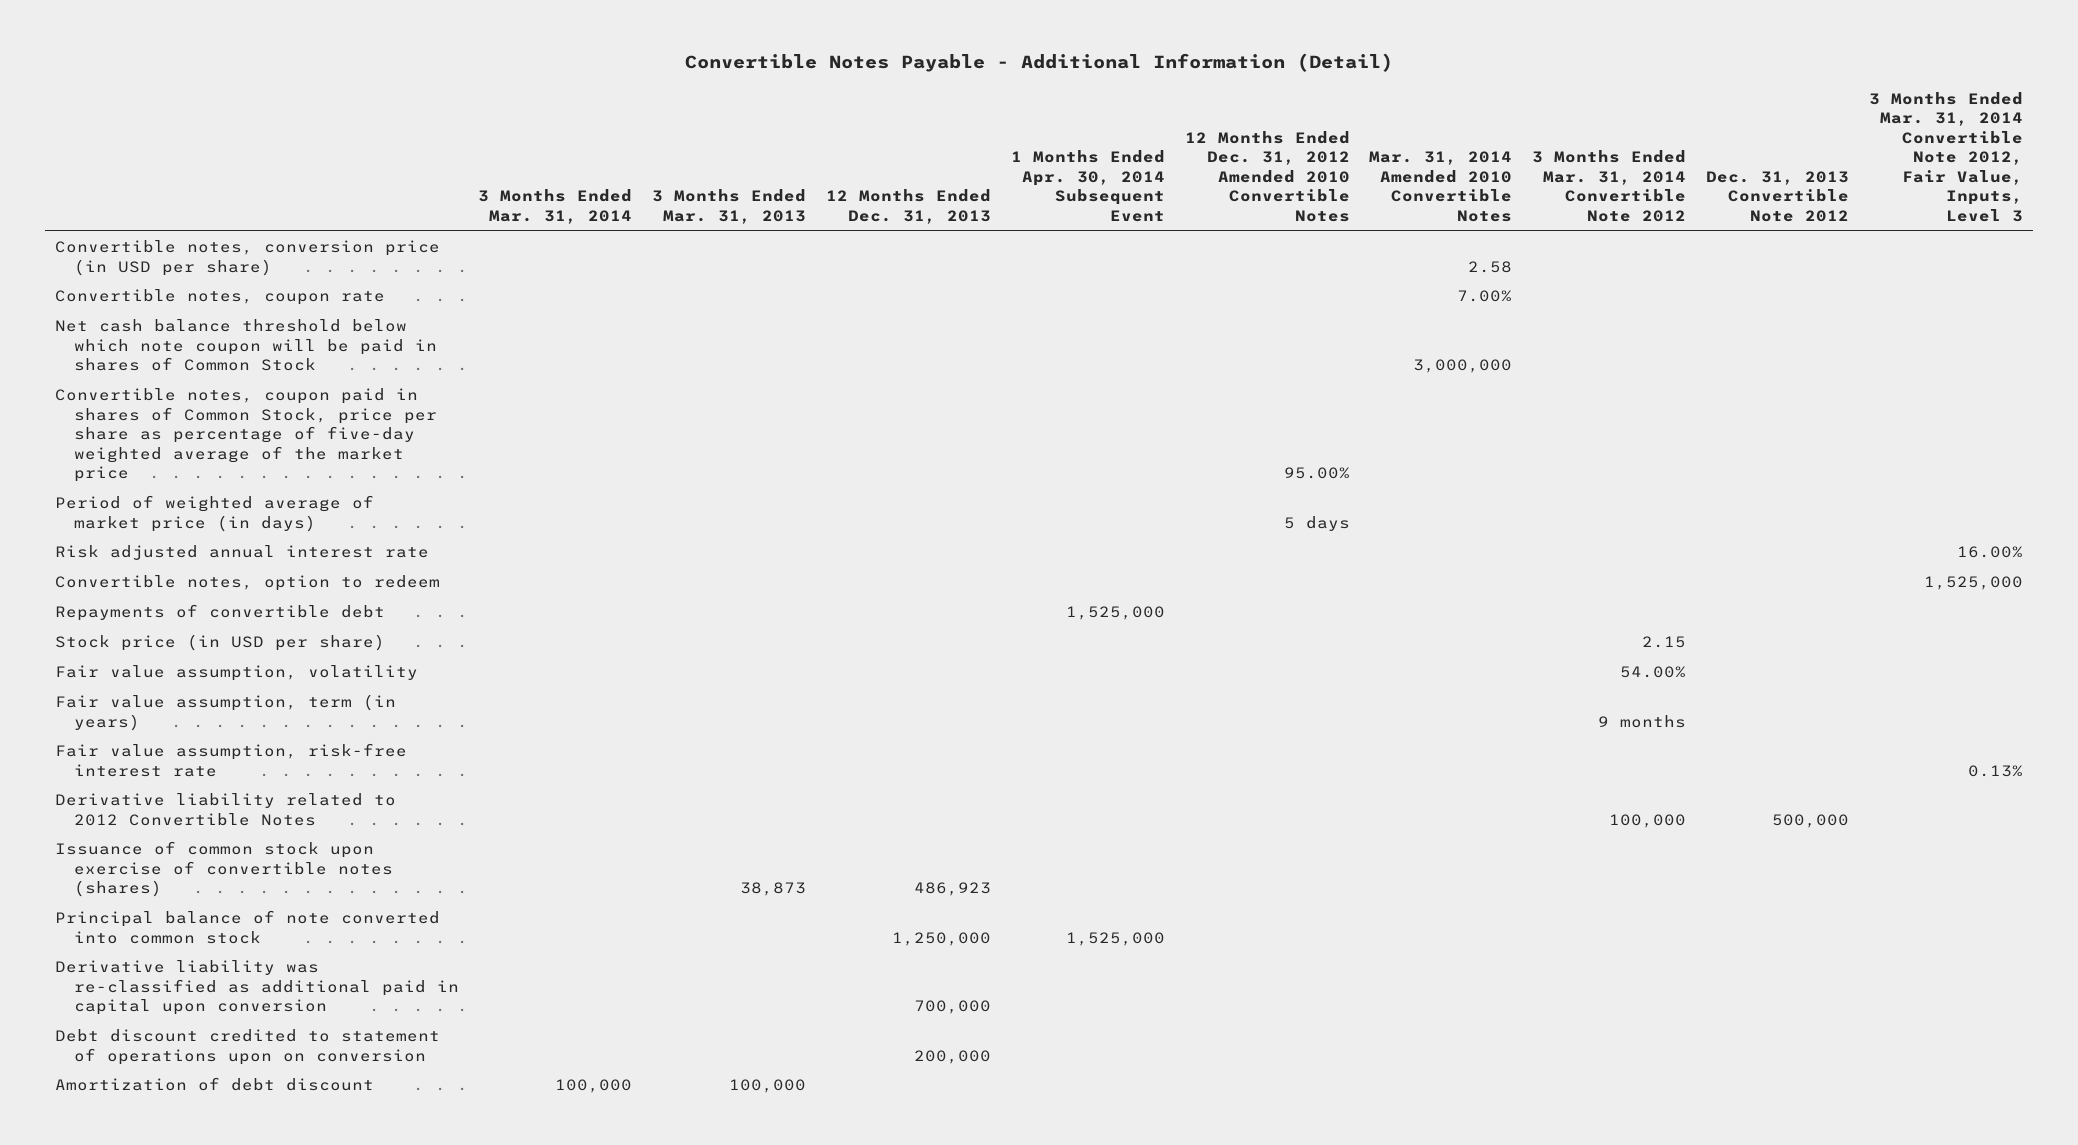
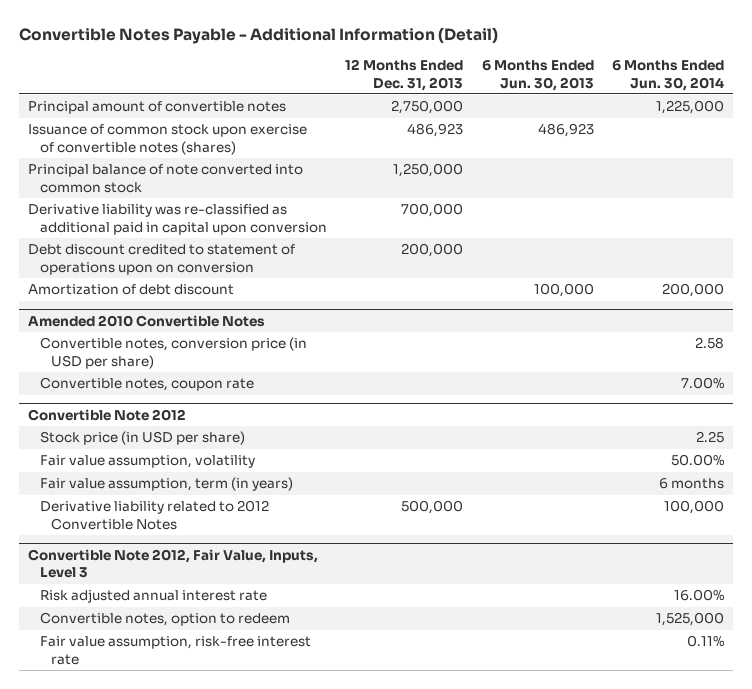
- | 3 Months Ended Mar. 31, 2014 | 3 Months Ended Mar. 31, 2013 | 12 Months Ended Dec. 31, 2013 | 1 Months Ended Apr. 30, 2014 Subsequent Event | 12 Months Ended Dec. 31, 2012 Amended 2010 Convertible Notes | Mar. 31, 2014 Amended 2010 Convertible Notes | 3 Months Ended Mar. 31, 2014 Convertible Note 2012 | Dec. 31, 2013 Convertible Note 2012 | 3 Months Ended Mar. 31, 2014 Convertible Note 2012, Fair Value, Inputs, Level 3
+ | 12 Months Ended Dec. 31, 2013 | 6 Months Ended Jun. 30, 2013 | 6 Months Ended Jun. 30, 2014
- Convertible notes, conversion price (in USD per share) | | | | | | 2.58 | | |
- Convertible notes, coupon rate | | | | | | 7.00% | | |
- Net cash balance threshold below which note coupon will be paid in shares of Common Stock | | | | | | 3,000,000 | | |
- Convertible notes, coupon paid in shares of Common Stock, price per share as percentage of five-day weighted average of the market price | | | | | 95.00% | | | |
- Period of weighted average of market price (in days) | | | | | 5 days | | | |
- Risk adjusted annual interest rate | | | | | | | | | 16.00%
- Convertible notes, option to redeem | | | | | | | | | 1,525,000
- Repayments of convertible debt | | | | 1,525,000 | | | | |
- Stock price (in USD per share) | | | | | | | 2.15 | |
- Fair value assumption, volatility | | | | | | | 54.00% | |
- Fair value assumption, term (in years) | | | | | | | 9 months | |
- Fair value assumption, risk-free interest rate | | | | | | | | | 0.13%
- Derivative liability related to 2012 Convertible Notes | | | | | | | 100,000 | 500,000 |
+ Principal amount of convertible notes | 2,750,000 | | 1,225,000
+ Amended 2010 Convertible Notes
+ Convertible notes, conversion price (in USD per share) | | | 2.58
+ Convertible notes, coupon rate | | | 7.00%
+ Convertible Note 2012
+ Stock price (in USD per share) | | | 2.25
+ Fair value assumption, volatility | | | 50.00%
+ Fair value assumption, term (in years) | | | 6 months
+ Derivative liability related to 2012 Convertible Notes | 500,000 | | 100,000
+ Convertible Note 2012, Fair Value, Inputs, Level 3
+ Risk adjusted annual interest rate | | | 16.00%
+ Convertible notes, option to redeem | | | 1,525,000
+ Fair value assumption, risk-free interest rate | | | 0.11%

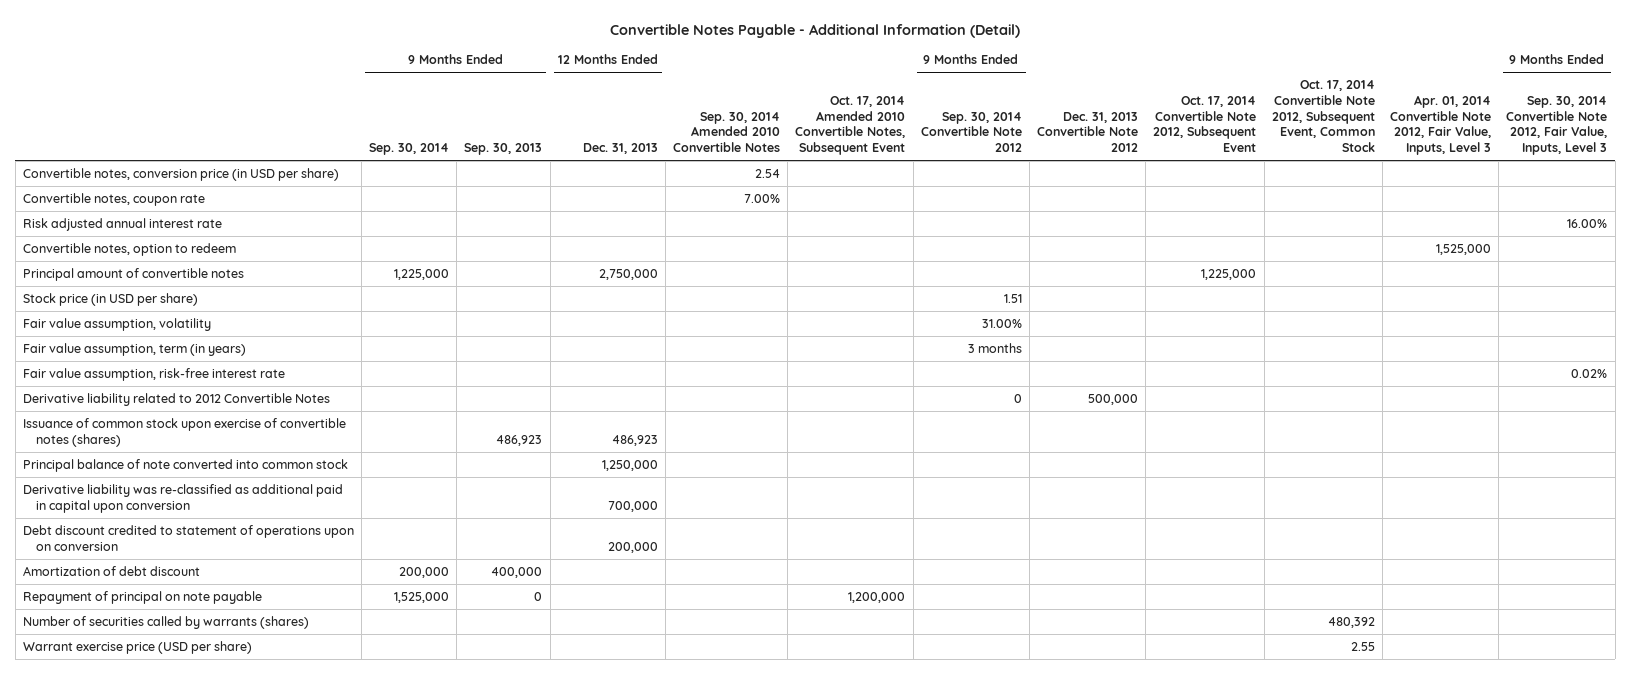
- | 12 Months Ended Dec. 31, 2013 | 6 Months Ended Jun. 30, 2013 | 6 Months Ended Jun. 30, 2014
+ | 9 Months Ended Sep. 30, 2014 | 9 Months Ended Sep. 30, 2013 | 12 Months Ended Dec. 31, 2013 | Sep. 30, 2014 Amended 2010 Convertible Notes | Oct. 17, 2014 Amended 2010 Convertible Notes, Subsequent Event | 9 Months Ended Sep. 30, 2014 Convertible Note 2012 | Dec. 31, 2013 Convertible Note 2012 | Oct. 17, 2014 Convertible Note 2012, Subsequent Event | Oct. 17, 2014 Convertible Note 2012, Subsequent Event, Common Stock | Apr. 01, 2014 Convertible Note 2012, Fair Value, Inputs, Level 3 | 9 Months Ended Sep. 30, 2014 Convertible Note 2012, Fair Value, Inputs, Level 3
+ Convertible notes, conversion price (in USD per share) | | | | 2.54 | | | | | | |
+ Convertible notes, coupon rate | | | | 7.00% | | | | | | |
+ Risk adjusted annual interest rate | | | | | | | | | | | 16.00%
+ Convertible notes, option to redeem | | | | | | | | | | 1,525,000 |
+ Stock price (in USD per share) | | | | | | 1.51 | | | | |
+ Fair value assumption, volatility | | | | | | 31.00% | | | | |
+ Fair value assumption, term (in years) | | | | | | 3 months | | | | |
+ Fair value assumption, risk-free interest rate | | | | | | | | | | | 0.02%
+ Derivative liability related to 2012 Convertible Notes | | | | | | 0 | 500,000 | | | |
- Amended 2010 Convertible Notes
- Convertible notes, conversion price (in USD per share) | | | 2.58
- Convertible notes, coupon rate | | | 7.00%
- Convertible Note 2012
- Stock price (in USD per share) | | | 2.25
- Fair value assumption, volatility | | | 50.00%
- Fair value assumption, term (in years) | | | 6 months
- Derivative liability related to 2012 Convertible Notes | 500,000 | | 100,000
- Convertible Note 2012, Fair Value, Inputs, Level 3
- Risk adjusted annual interest rate | | | 16.00%
- Convertible notes, option to redeem | | | 1,525,000
- Fair value assumption, risk-free interest rate | | | 0.11%
+ Repayment of principal on note payable | 1,525,000 | 0 | | | 1,200,000 | | | | | |
+ Number of securities called by warrants (shares) | | | | | | | | | 480,392 | |
+ Warrant exercise price (USD per share) | | | | | | | | | 2.55 | |

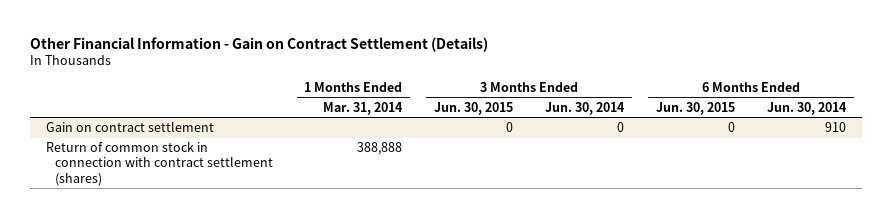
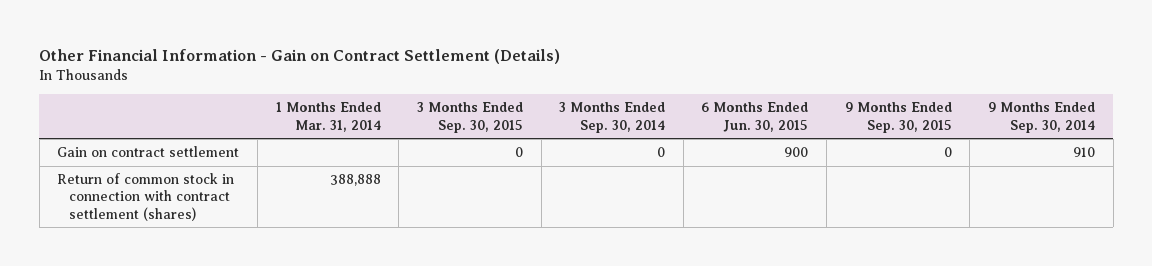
- | 1 Months Ended Mar. 31, 2014 | 3 Months Ended Jun. 30, 2015 | 3 Months Ended Jun. 30, 2014 | 6 Months Ended Jun. 30, 2015 | 6 Months Ended Jun. 30, 2014
+ | 1 Months Ended Mar. 31, 2014 | 3 Months Ended Sep. 30, 2015 | 3 Months Ended Sep. 30, 2014 | 6 Months Ended Jun. 30, 2015 | 9 Months Ended Sep. 30, 2015 | 9 Months Ended Sep. 30, 2014
- Gain on contract settlement | | 0 | 0 | 0 | 910
+ Gain on contract settlement | | 0 | 0 | 900 | 0 | 910

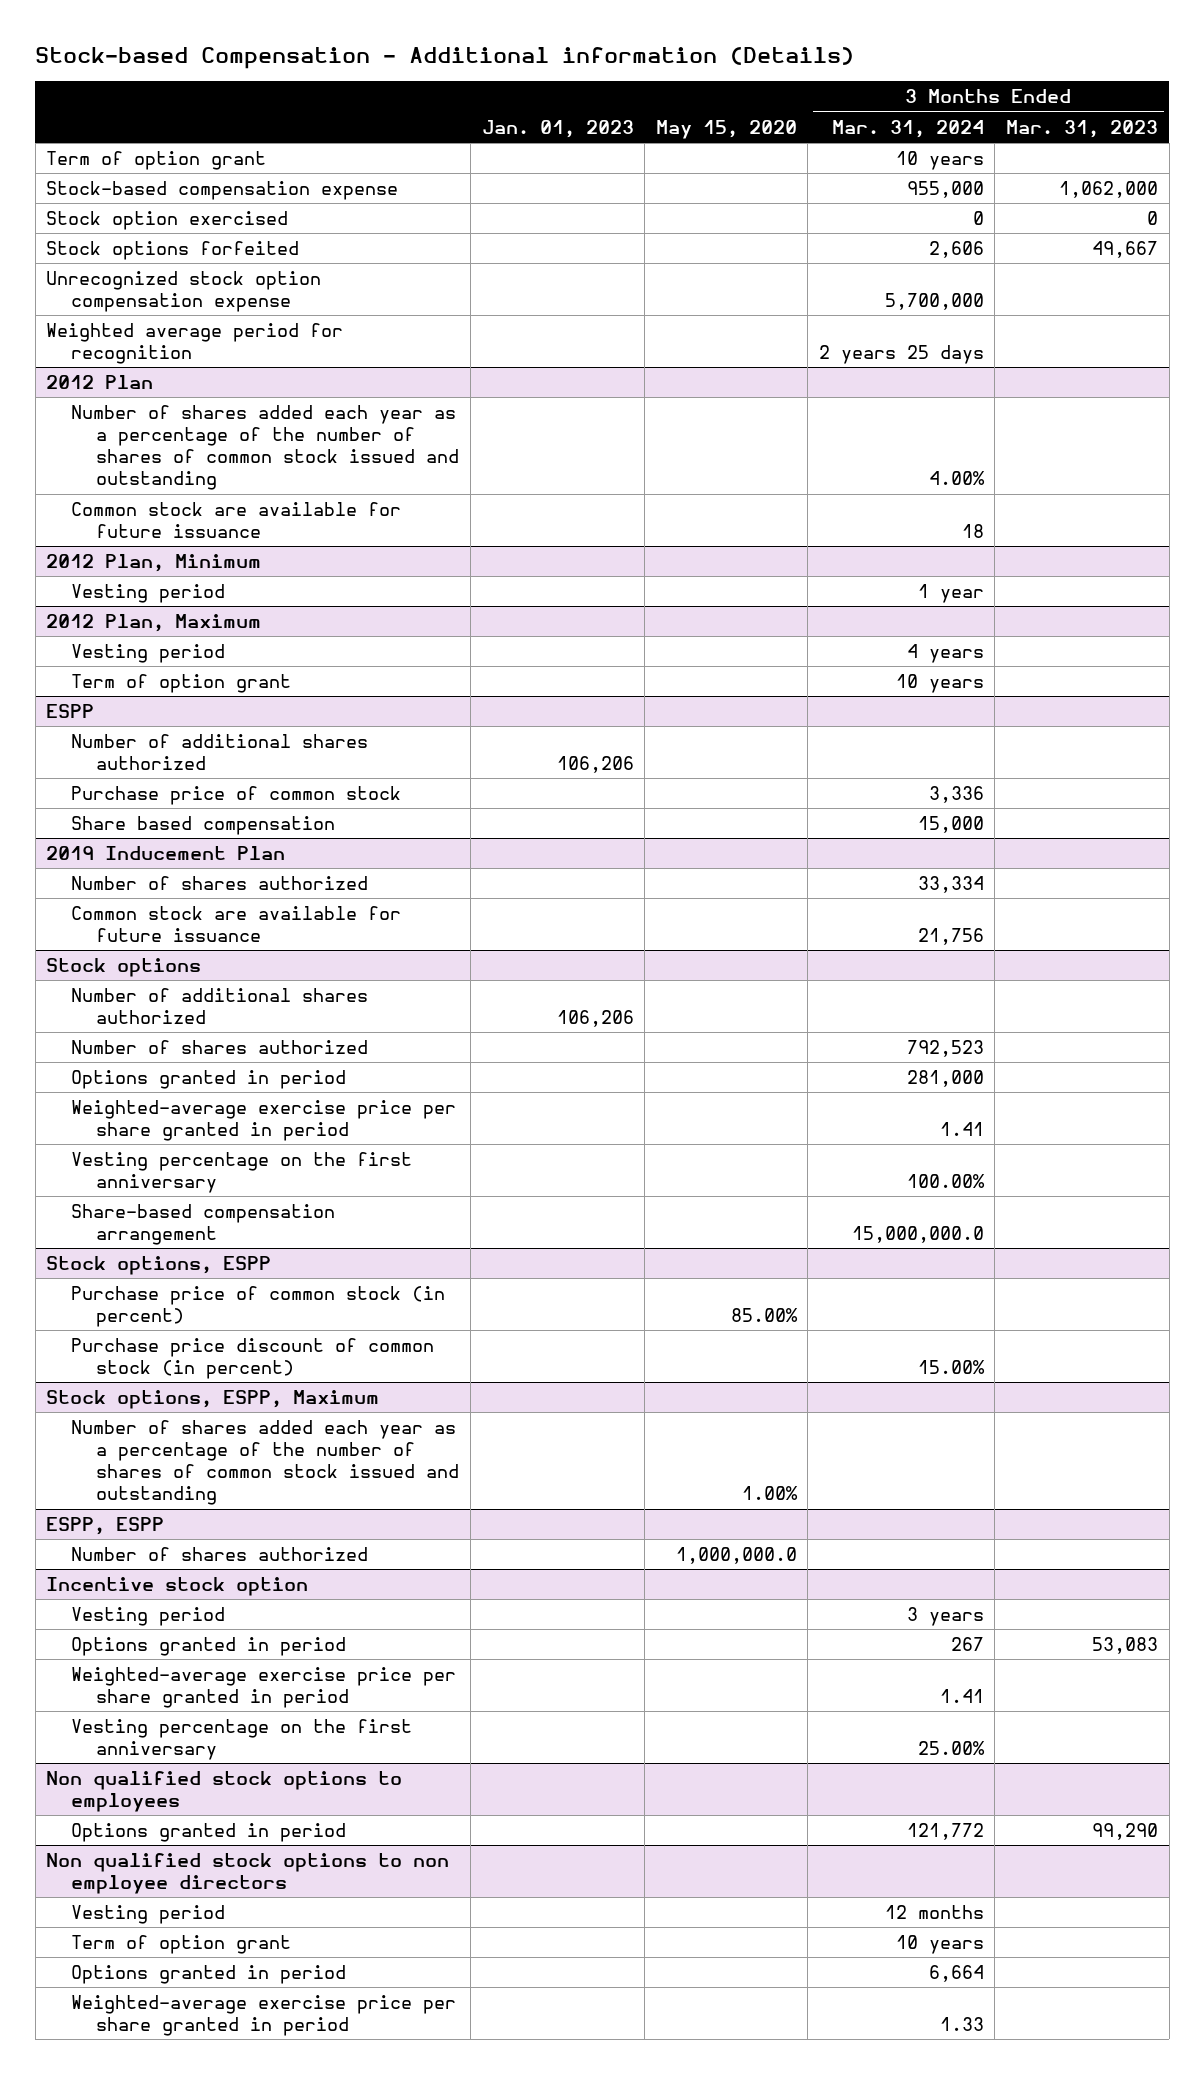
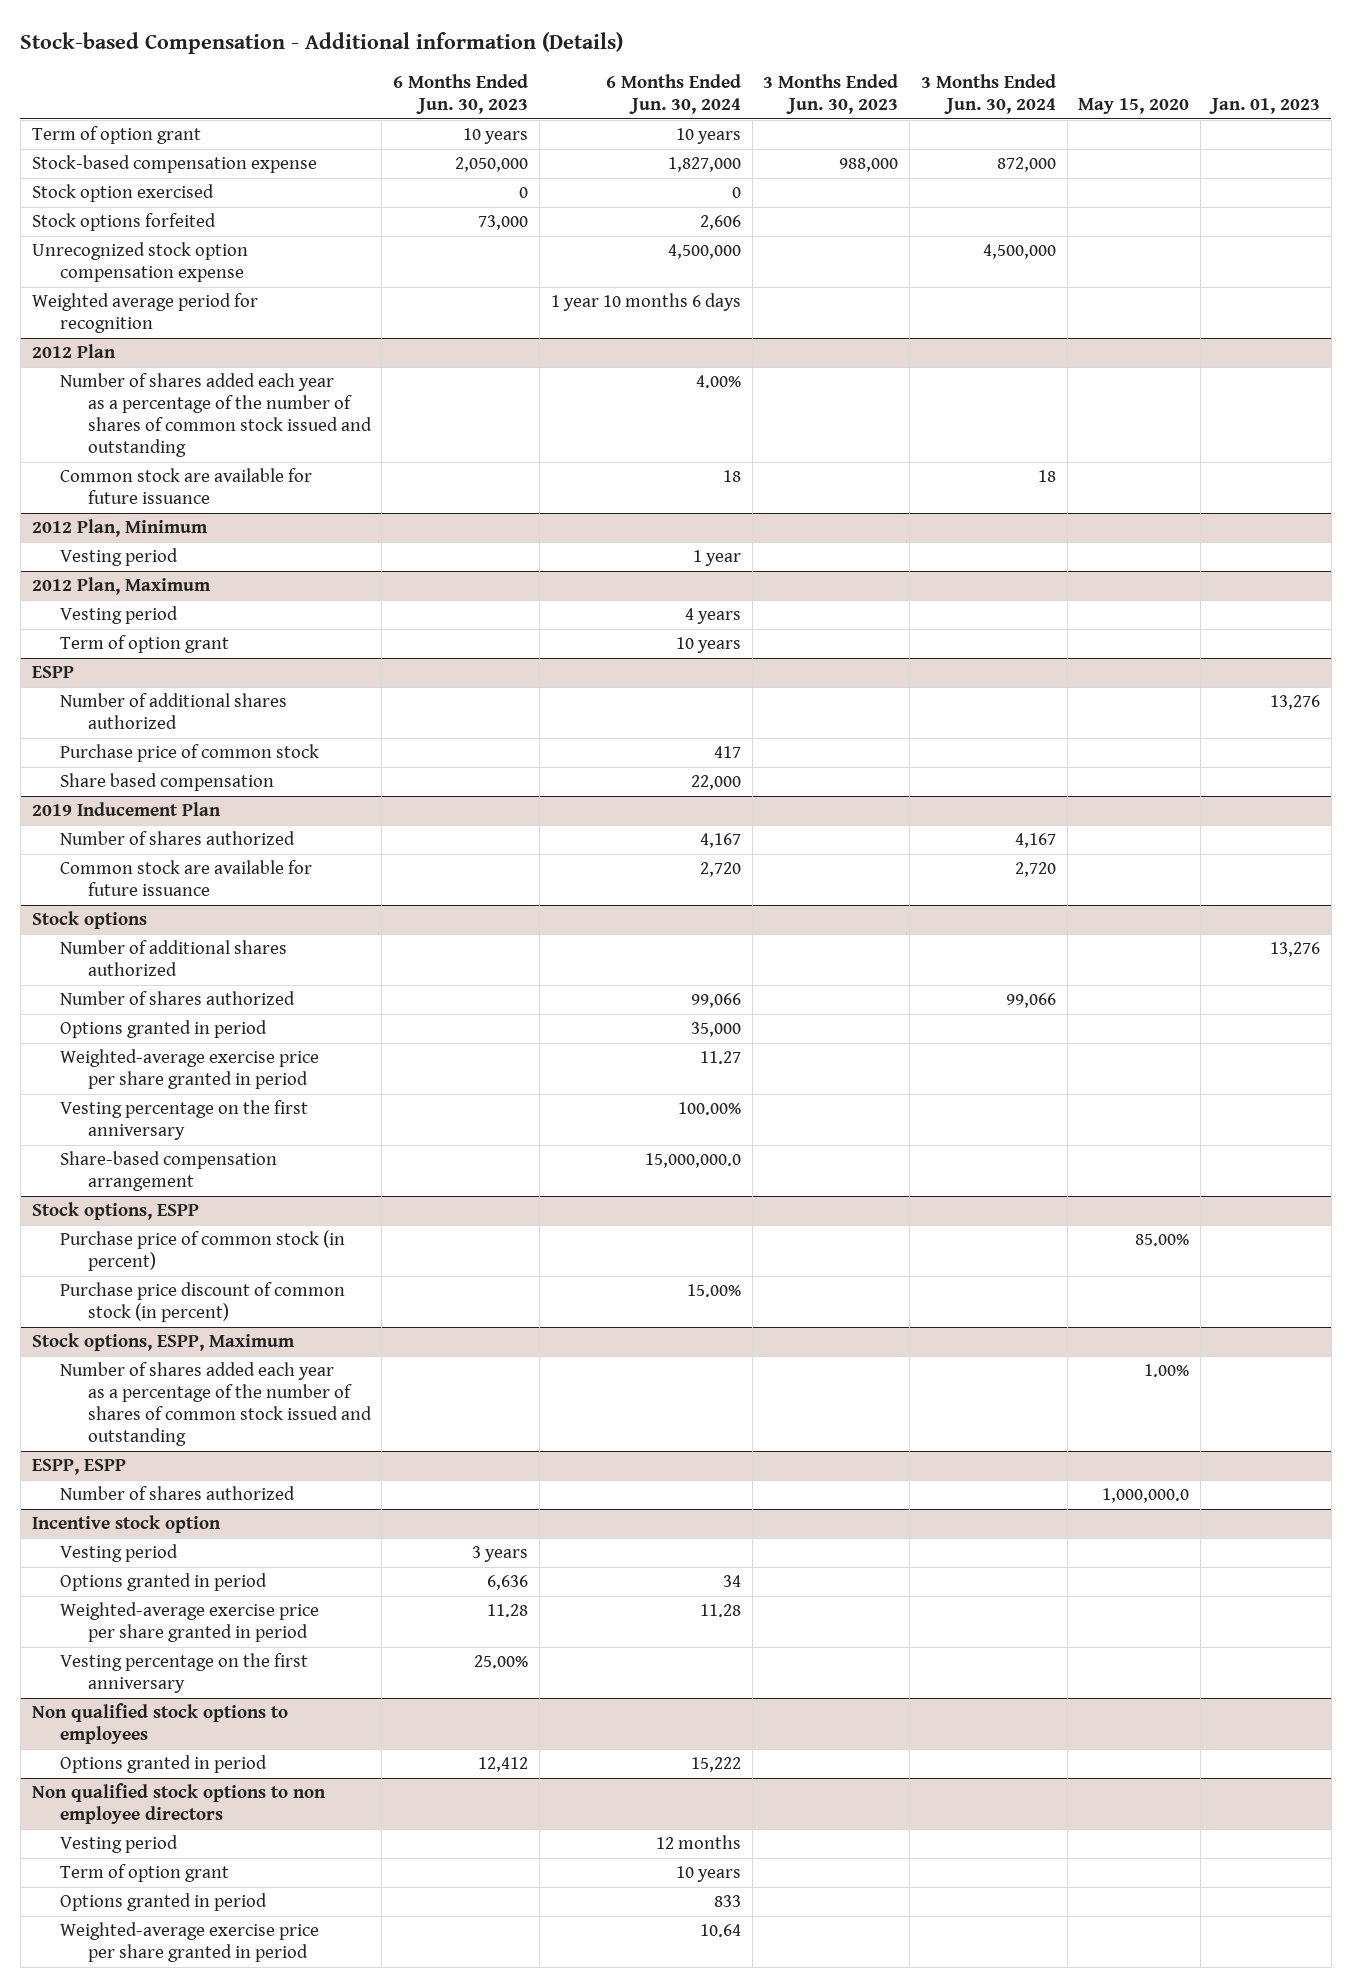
- | Jan. 01, 2023 | May 15, 2020 | 3 Months Ended Mar. 31, 2024 | 3 Months Ended Mar. 31, 2023
+ | 6 Months Ended Jun. 30, 2023 | 6 Months Ended Jun. 30, 2024 | 3 Months Ended Jun. 30, 2023 | 3 Months Ended Jun. 30, 2024 | May 15, 2020 | Jan. 01, 2023
@ ESPP
- Number of additional shares authorized | 106,206 | | |
+ Number of additional shares authorized | | | | | | 13,276
@ Stock options
- Number of additional shares authorized | 106,206 | | |
+ Number of additional shares authorized | | | | | | 13,276

